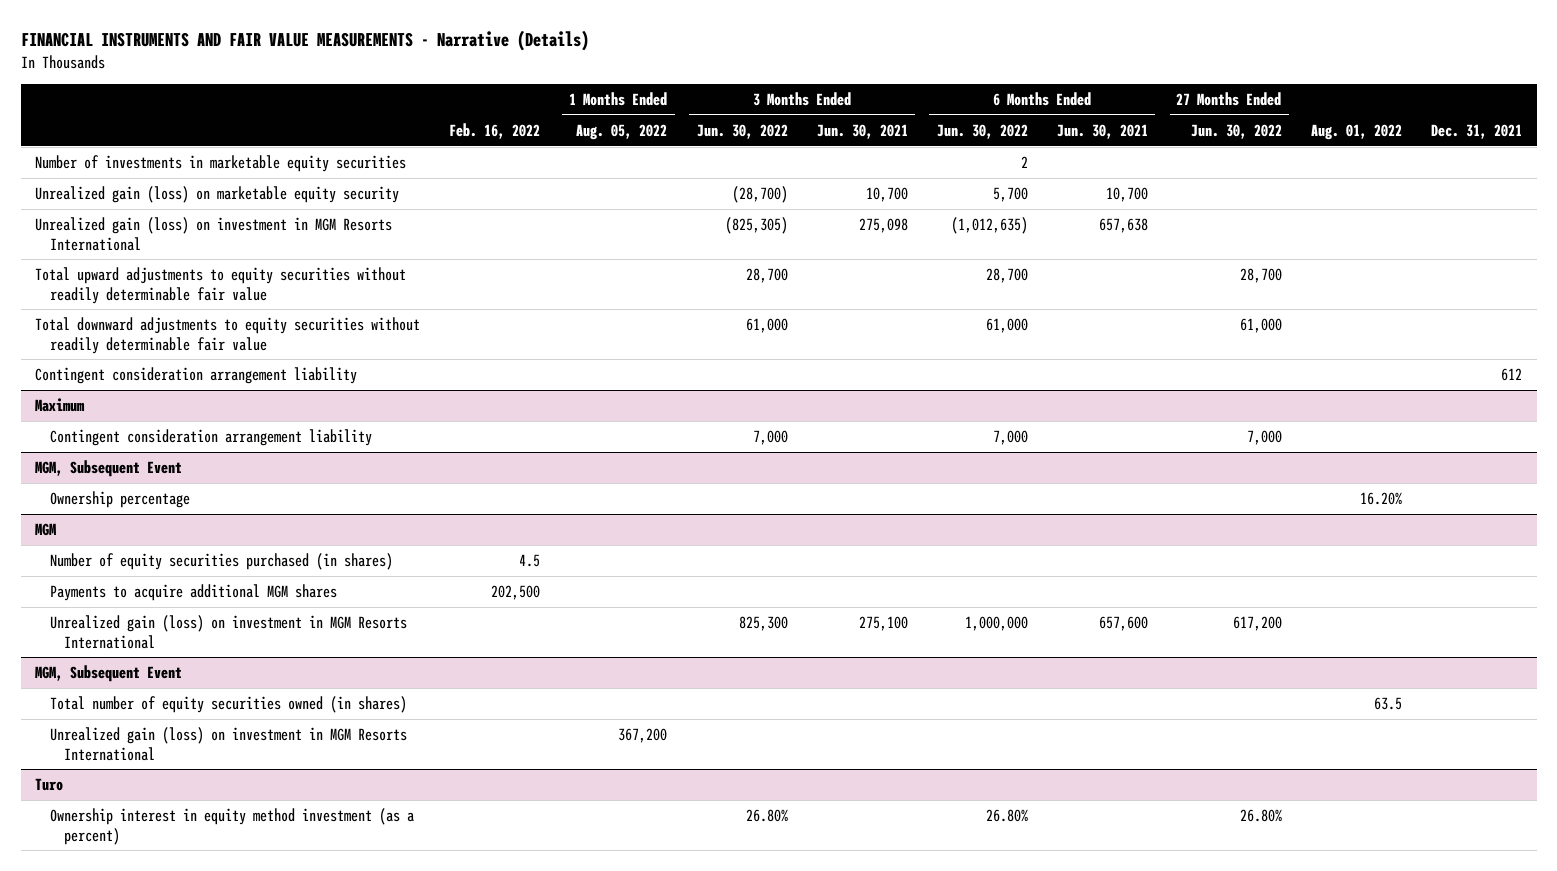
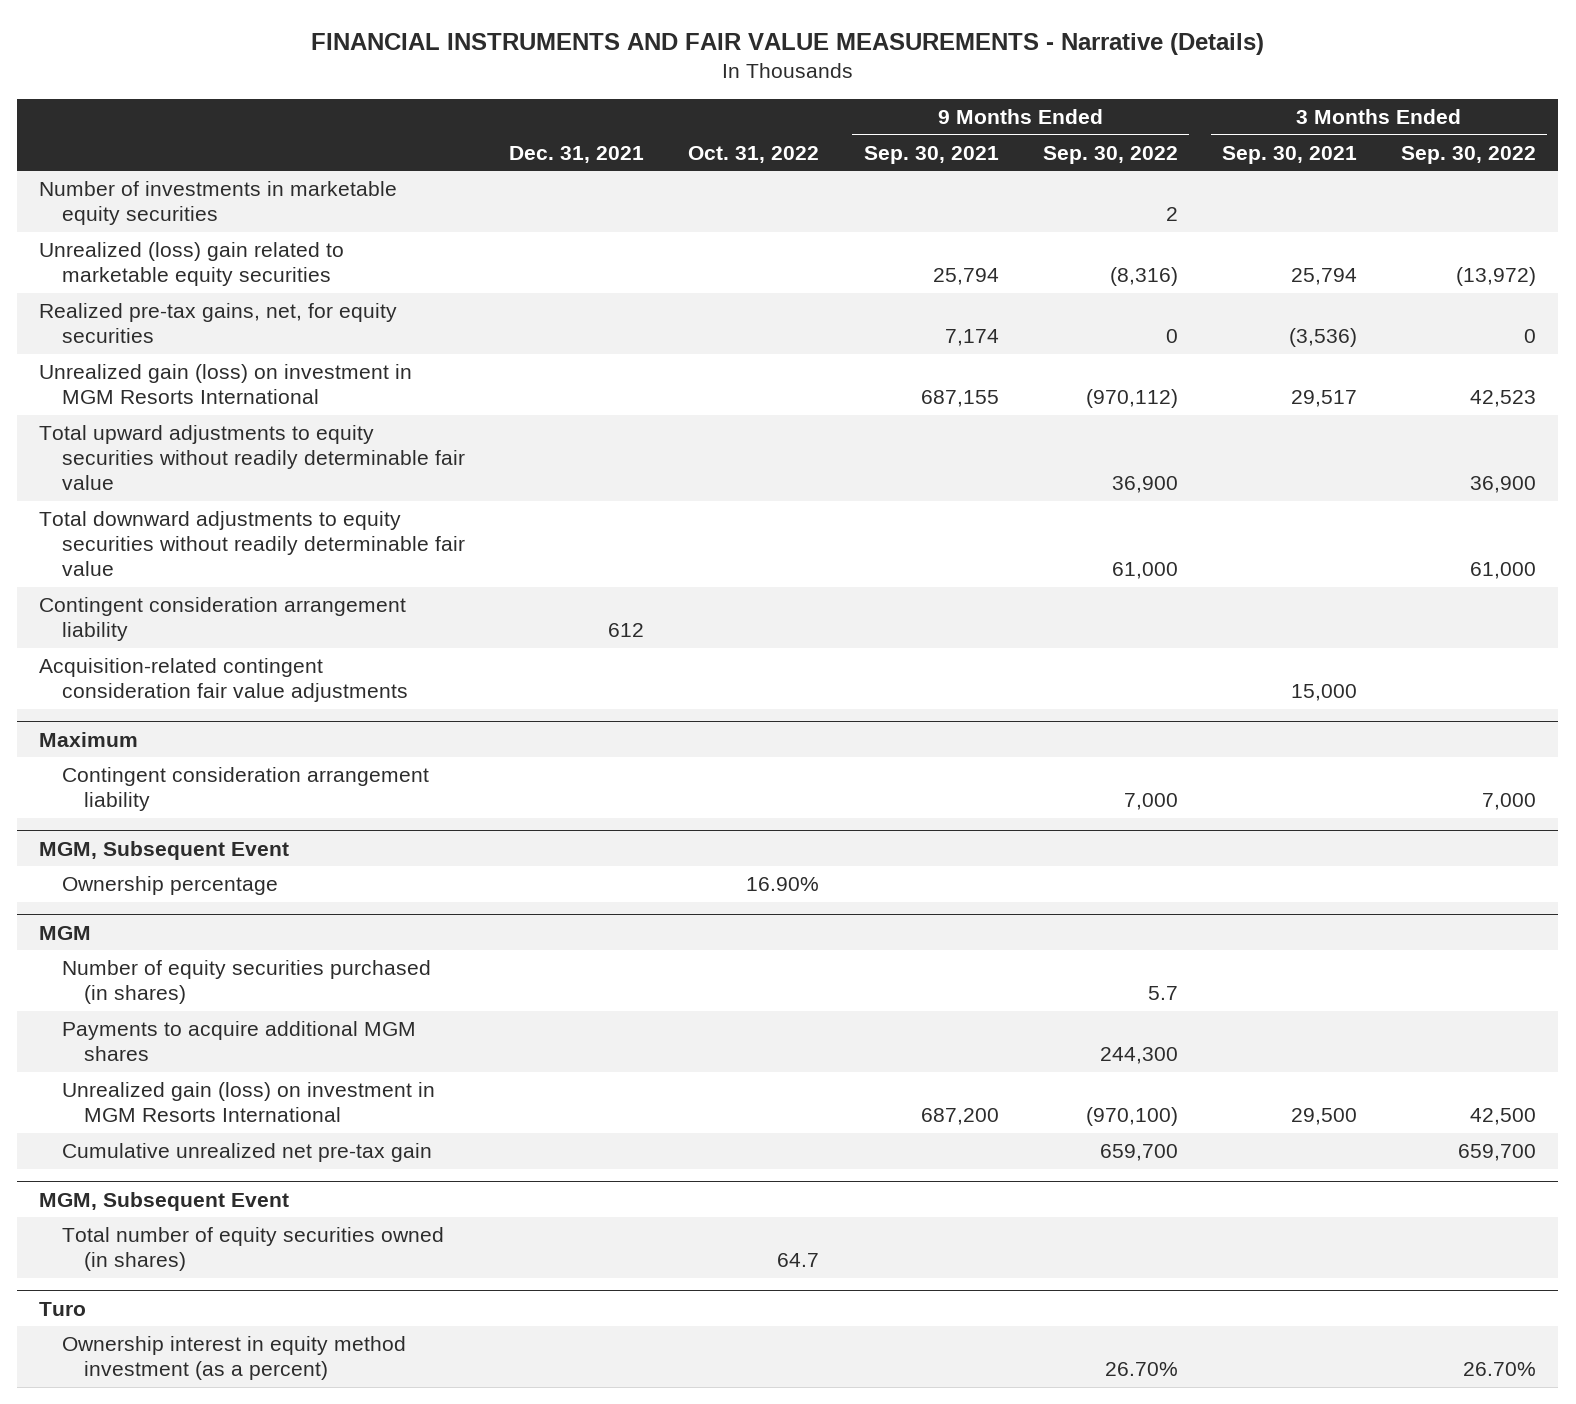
- | Feb. 16, 2022 | 1 Months Ended Aug. 05, 2022 | 3 Months Ended Jun. 30, 2022 | 3 Months Ended Jun. 30, 2021 | 6 Months Ended Jun. 30, 2022 | 6 Months Ended Jun. 30, 2021 | 27 Months Ended Jun. 30, 2022 | Aug. 01, 2022 | Dec. 31, 2021
+ | Dec. 31, 2021 | Oct. 31, 2022 | 9 Months Ended Sep. 30, 2021 | 9 Months Ended Sep. 30, 2022 | 3 Months Ended Sep. 30, 2021 | 3 Months Ended Sep. 30, 2022
- Unrealized gain (loss) on marketable equity security | | | (28,700) | 10,700 | 5,700 | 10,700 | | |
+ Unrealized (loss) gain related to marketable equity securities | | | 25,794 | (8,316) | 25,794 | (13,972)
+ Realized pre-tax gains, net, for equity securities | | | 7,174 | 0 | (3,536) | 0
+ Acquisition-related contingent consideration fair value adjustments | | | | | 15,000 |
@ MGM
+ Cumulative unrealized net pre-tax gain | | | | 659,700 | | 659,700
@ MGM, Subsequent Event
- Unrealized gain (loss) on investment in MGM Resorts International | | 367,200 | | | | | | |

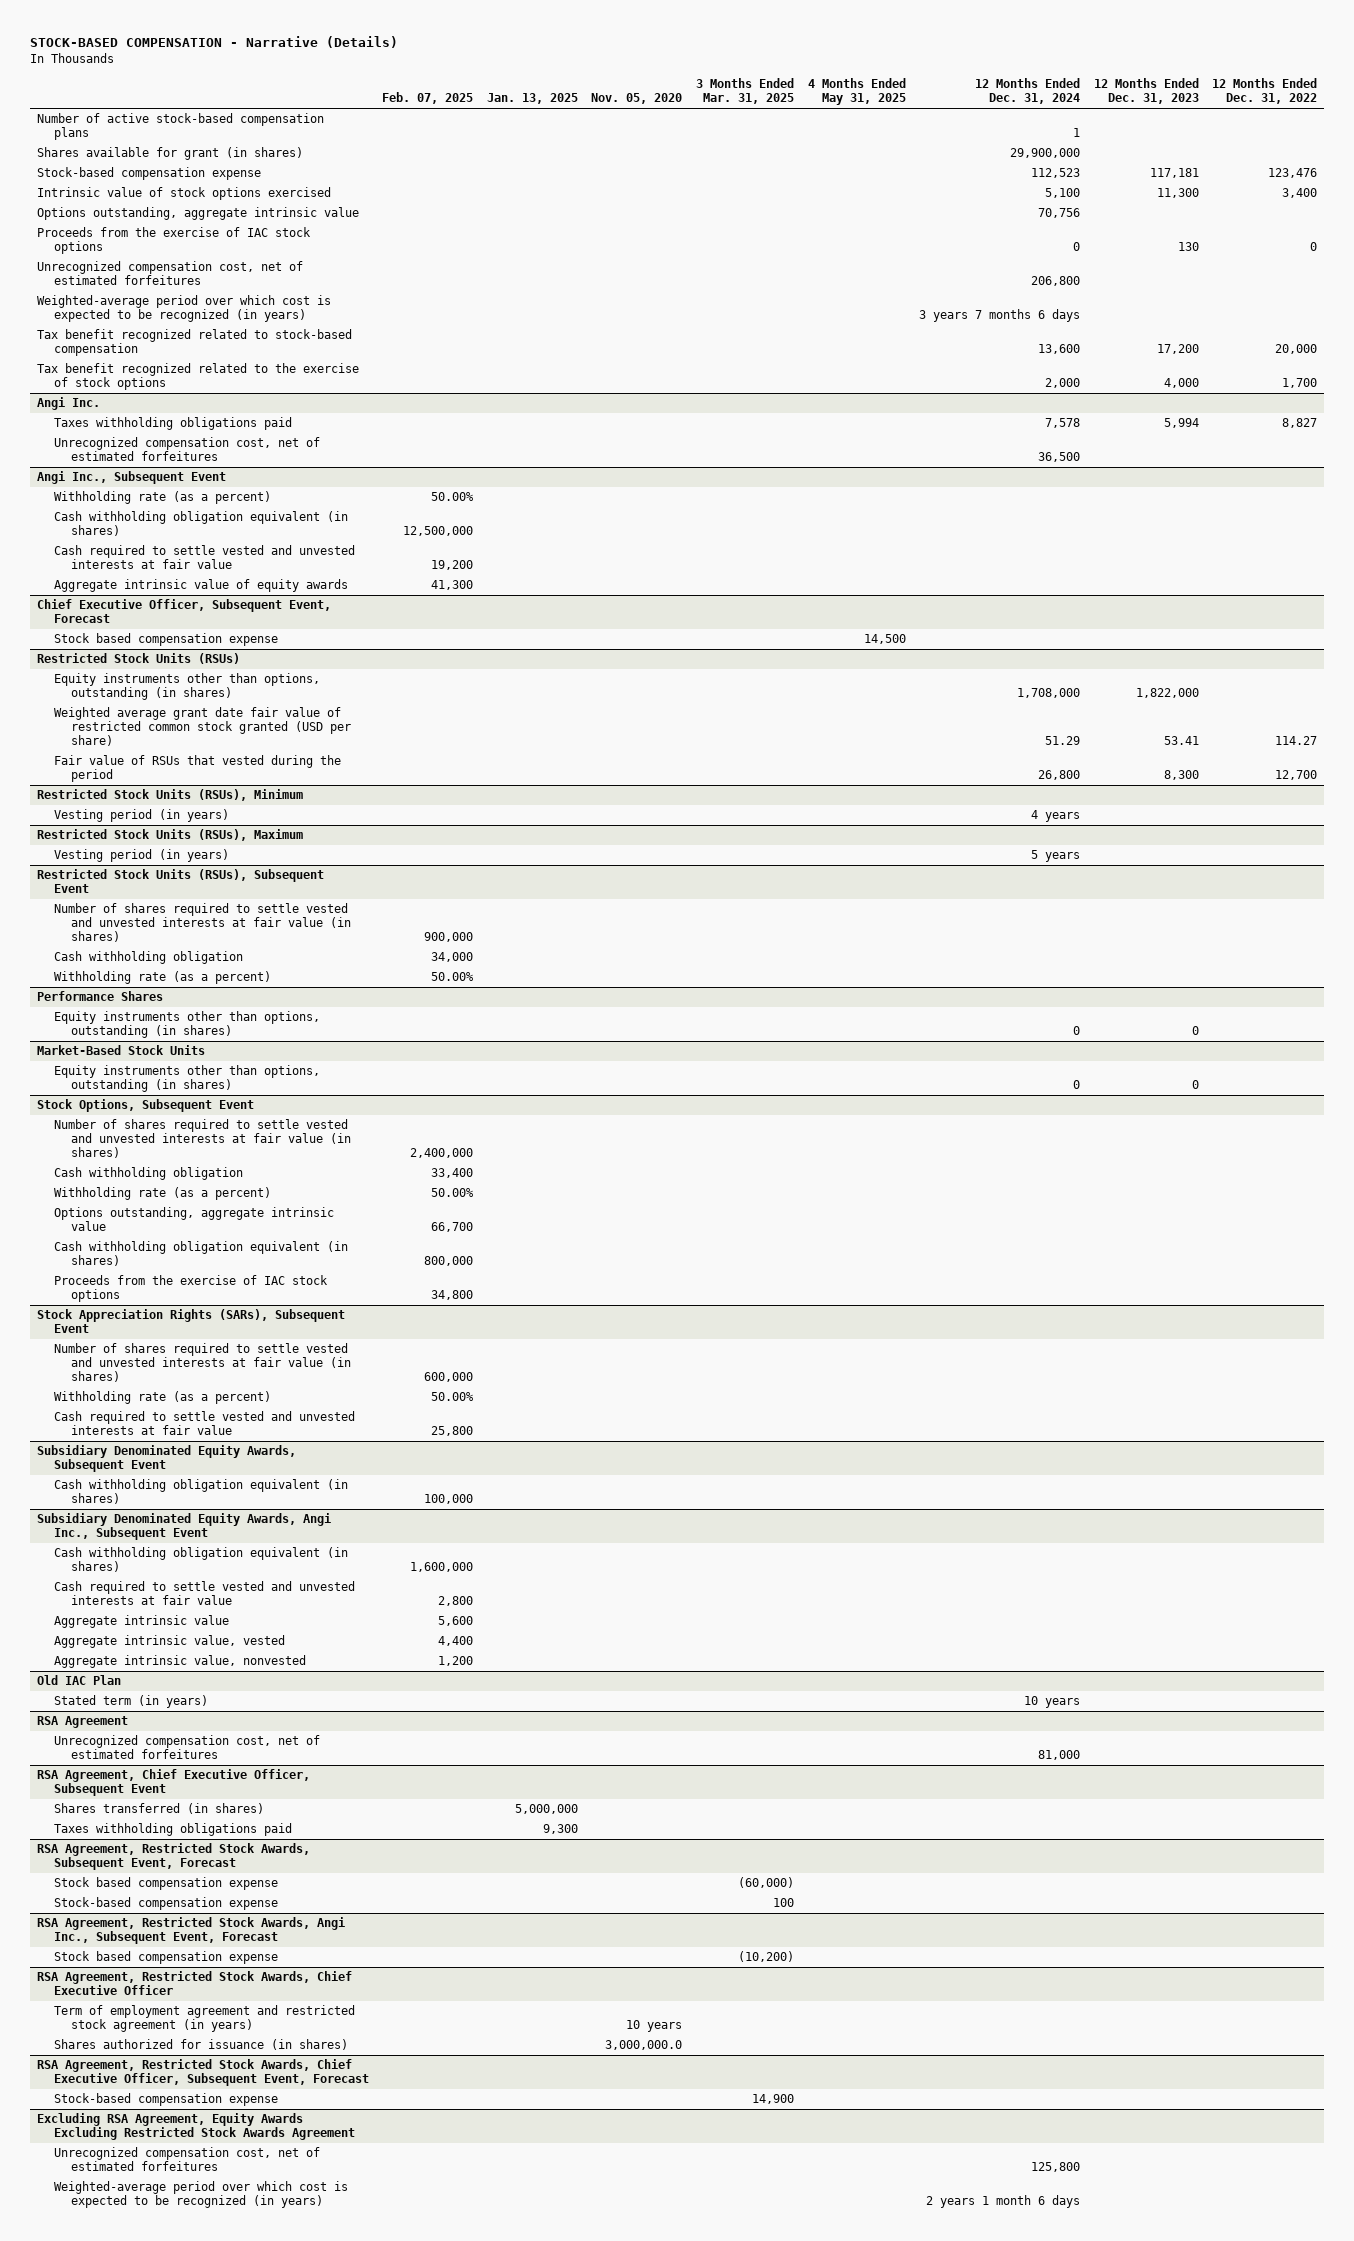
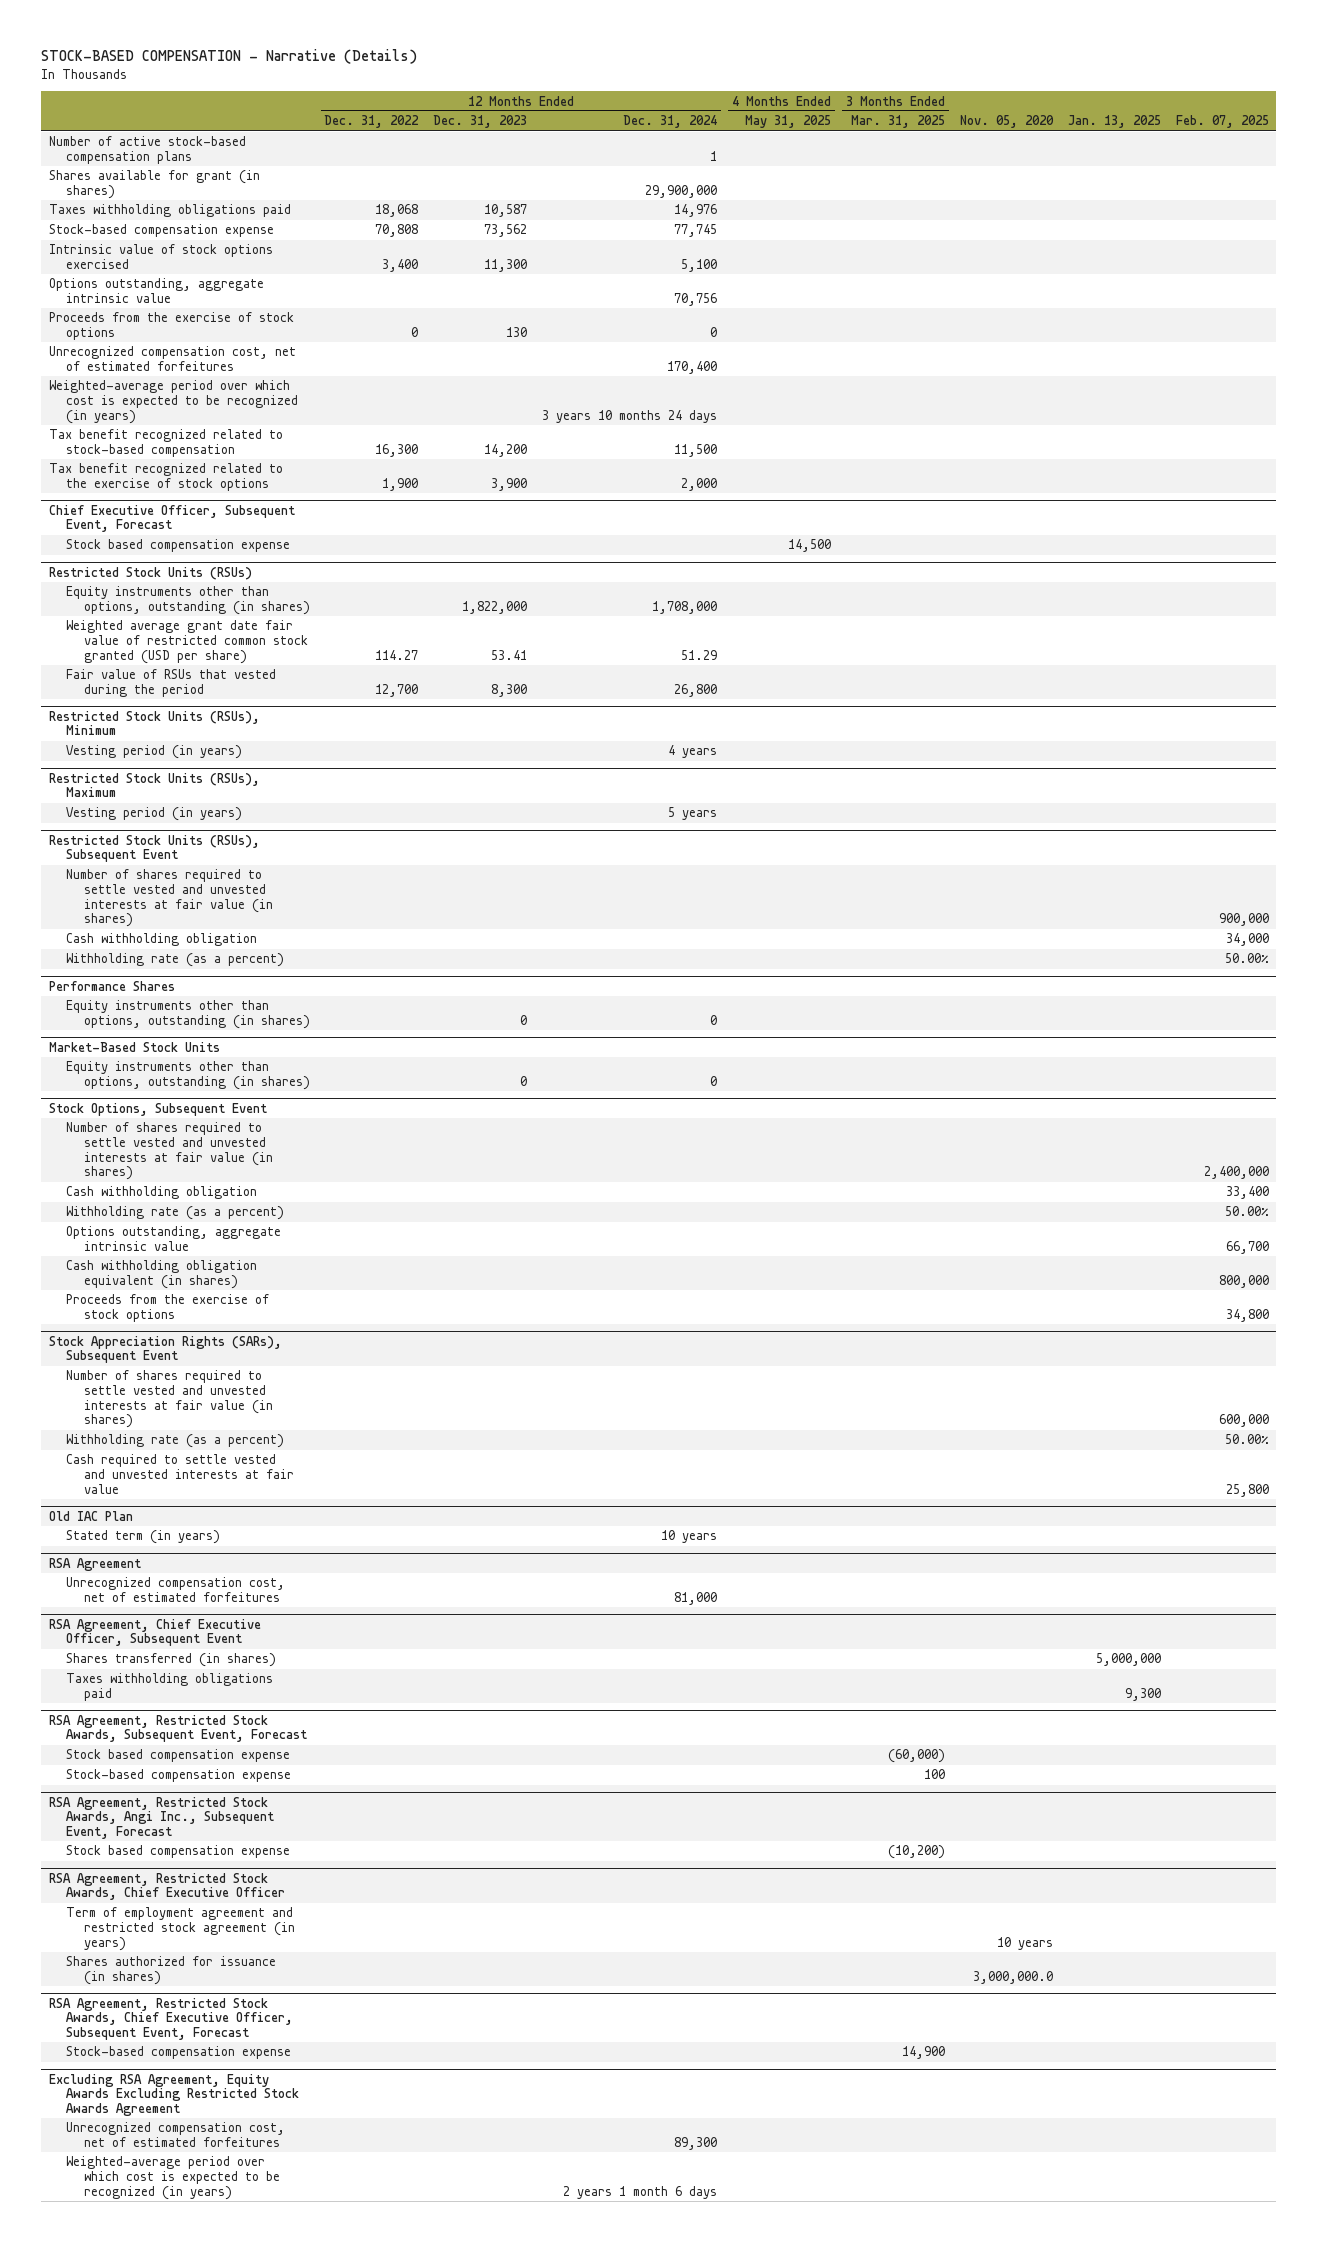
- | Feb. 07, 2025 | Jan. 13, 2025 | Nov. 05, 2020 | 3 Months Ended Mar. 31, 2025 | 4 Months Ended May 31, 2025 | 12 Months Ended Dec. 31, 2024 | 12 Months Ended Dec. 31, 2023 | 12 Months Ended Dec. 31, 2022
+ | 12 Months Ended Dec. 31, 2022 | 12 Months Ended Dec. 31, 2023 | 12 Months Ended Dec. 31, 2024 | 4 Months Ended May 31, 2025 | 3 Months Ended Mar. 31, 2025 | Nov. 05, 2020 | Jan. 13, 2025 | Feb. 07, 2025
- Stock-based compensation expense | | | | | | 112,523 | 117,181 | 123,476
+ Taxes withholding obligations paid | 18,068 | 10,587 | 14,976 | | | | |
+ Stock-based compensation expense | 70,808 | 73,562 | 77,745 | | | | |
- Proceeds from the exercise of IAC stock options | | | | | | 0 | 130 | 0
- Unrecognized compensation cost, net of estimated forfeitures | | | | | | 206,800 | |
- Weighted-average period over which cost is expected to be recognized (in years) | | | | | | 3 years 7 months 6 days | |
- Tax benefit recognized related to stock-based compensation | | | | | | 13,600 | 17,200 | 20,000
- Tax benefit recognized related to the exercise of stock options | | | | | | 2,000 | 4,000 | 1,700
- Angi Inc.
- Taxes withholding obligations paid | | | | | | 7,578 | 5,994 | 8,827
- Unrecognized compensation cost, net of estimated forfeitures | | | | | | 36,500 | |
- Angi Inc., Subsequent Event
- Withholding rate (as a percent) | 50.00% | | | | | | |
- Cash withholding obligation equivalent (in shares) | 12,500,000 | | | | | | |
- Cash required to settle vested and unvested interests at fair value | 19,200 | | | | | | |
- Aggregate intrinsic value of equity awards | 41,300 | | | | | | |
+ Proceeds from the exercise of stock options | 0 | 130 | 0 | | | | |
+ Unrecognized compensation cost, net of estimated forfeitures | | | 170,400 | | | | |
+ Weighted-average period over which cost is expected to be recognized (in years) | | | 3 years 10 months 24 days | | | | |
+ Tax benefit recognized related to stock-based compensation | 16,300 | 14,200 | 11,500 | | | | |
+ Tax benefit recognized related to the exercise of stock options | 1,900 | 3,900 | 2,000 | | | | |
@ Stock Options, Subsequent Event
- Proceeds from the exercise of IAC stock options | 34,800 | | | | | | |
+ Proceeds from the exercise of stock options | | | | | | | | 34,800
- Subsidiary Denominated Equity Awards, Subsequent Event
- Cash withholding obligation equivalent (in shares) | 100,000 | | | | | | |
- Subsidiary Denominated Equity Awards, Angi Inc., Subsequent Event
- Cash withholding obligation equivalent (in shares) | 1,600,000 | | | | | | |
- Cash required to settle vested and unvested interests at fair value | 2,800 | | | | | | |
- Aggregate intrinsic value | 5,600 | | | | | | |
- Aggregate intrinsic value, vested | 4,400 | | | | | | |
- Aggregate intrinsic value, nonvested | 1,200 | | | | | | |
@ Excluding RSA Agreement, Equity Awards Excluding Restricted Stock Awards Agreement
- Unrecognized compensation cost, net of estimated forfeitures | | | | | | 125,800 | |
+ Unrecognized compensation cost, net of estimated forfeitures | | | 89,300 | | | | |

